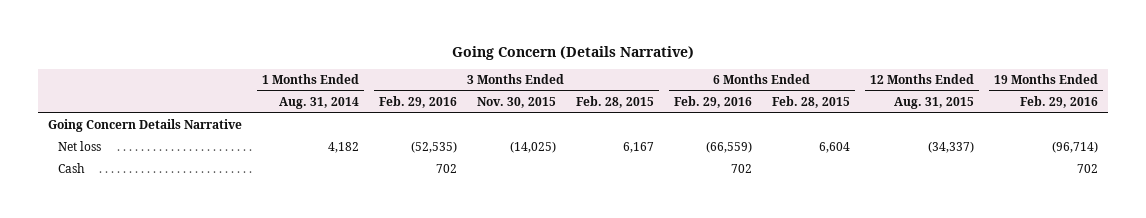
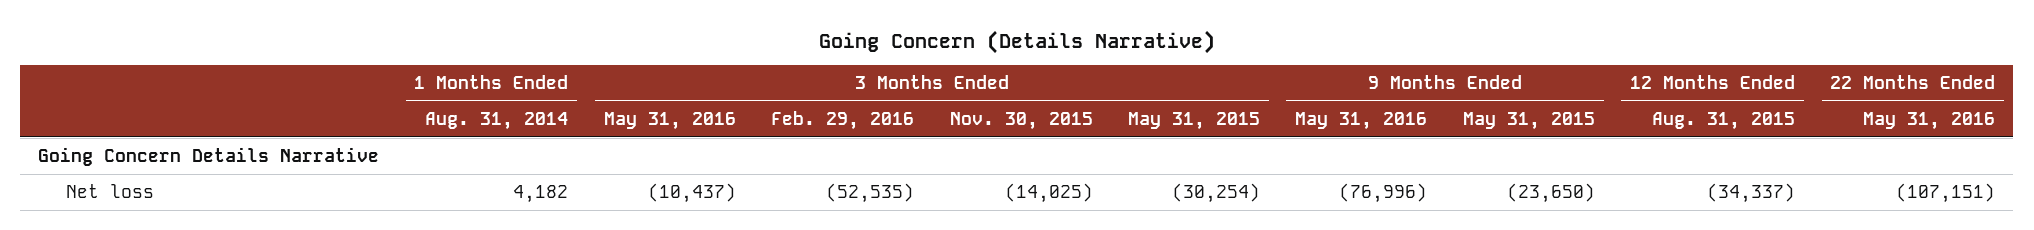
- | 1 Months Ended Aug. 31, 2014 | 3 Months Ended Feb. 29, 2016 | 3 Months Ended Nov. 30, 2015 | 3 Months Ended Feb. 28, 2015 | 6 Months Ended Feb. 29, 2016 | 6 Months Ended Feb. 28, 2015 | 12 Months Ended Aug. 31, 2015 | 19 Months Ended Feb. 29, 2016
+ | 1 Months Ended Aug. 31, 2014 | 3 Months Ended May 31, 2016 | 3 Months Ended Feb. 29, 2016 | 3 Months Ended Nov. 30, 2015 | 3 Months Ended May 31, 2015 | 9 Months Ended May 31, 2016 | 9 Months Ended May 31, 2015 | 12 Months Ended Aug. 31, 2015 | 22 Months Ended May 31, 2016
- Cash | | 702 | | | 702 | | | 702

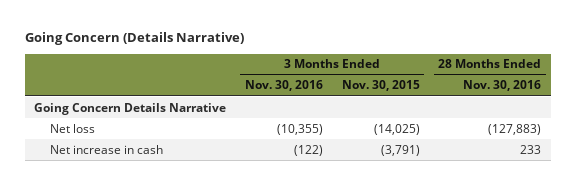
- | 1 Months Ended Aug. 31, 2014 | 3 Months Ended May 31, 2016 | 3 Months Ended Feb. 29, 2016 | 3 Months Ended Nov. 30, 2015 | 3 Months Ended May 31, 2015 | 9 Months Ended May 31, 2016 | 9 Months Ended May 31, 2015 | 12 Months Ended Aug. 31, 2015 | 22 Months Ended May 31, 2016
+ | 3 Months Ended Nov. 30, 2016 | 3 Months Ended Nov. 30, 2015 | 28 Months Ended Nov. 30, 2016
+ Net increase in cash | (122) | (3,791) | 233

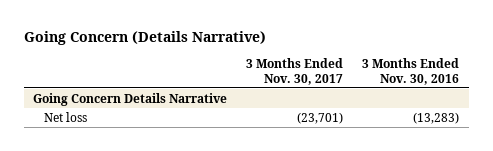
- | 3 Months Ended Nov. 30, 2016 | 3 Months Ended Nov. 30, 2015 | 28 Months Ended Nov. 30, 2016
+ | 3 Months Ended Nov. 30, 2017 | 3 Months Ended Nov. 30, 2016
- Net loss | (10,355) | (14,025) | (127,883)
- Net increase in cash | (122) | (3,791) | 233
+ Net loss | (23,701) | (13,283)

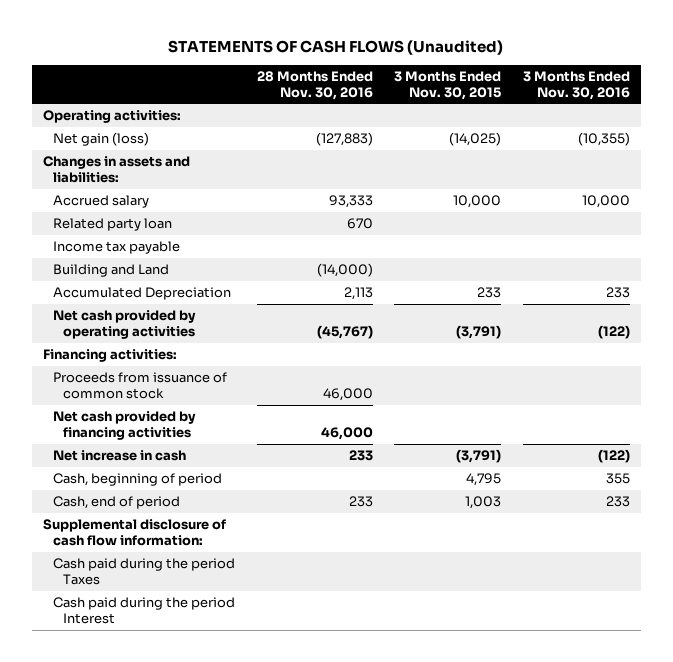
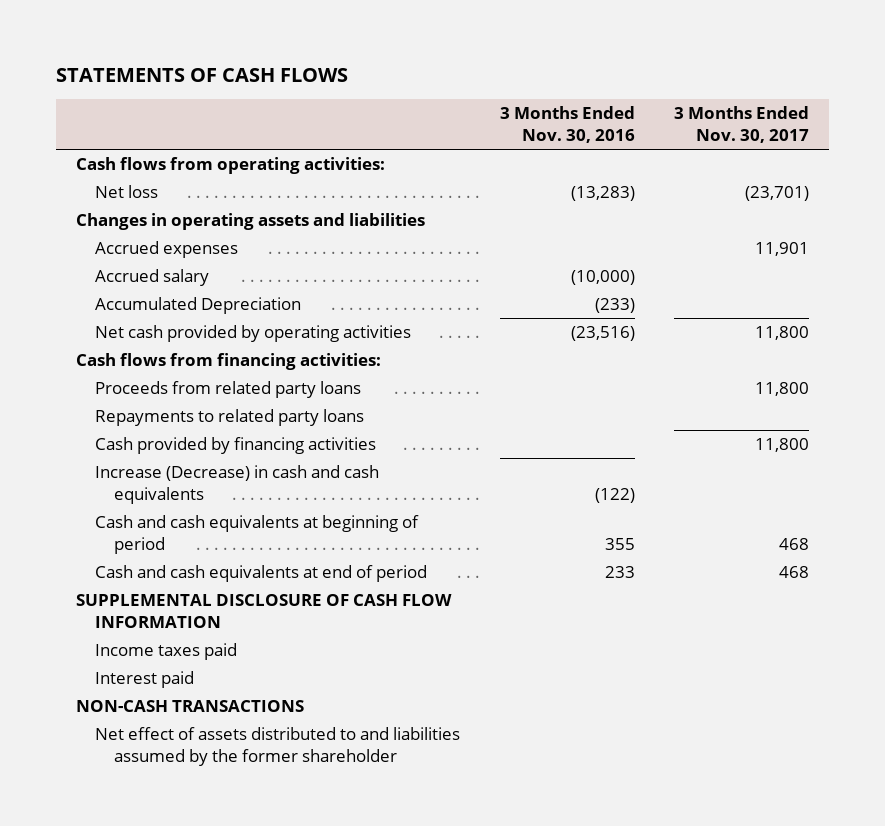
- STATEMENTS OF CASH FLOWS (Unaudited)
+ STATEMENTS OF CASH FLOWS
- | 28 Months Ended Nov. 30, 2016 | 3 Months Ended Nov. 30, 2015 | 3 Months Ended Nov. 30, 2016
+ | 3 Months Ended Nov. 30, 2016 | 3 Months Ended Nov. 30, 2017
- Operating activities:
- Net gain (loss) | (127,883) | (14,025) | (10,355)
- Changes in assets and liabilities:
- Accrued salary | 93,333 | 10,000 | 10,000
- Related party loan | 670 | |
- Income tax payable
- Building and Land | (14,000) | |
- Accumulated Depreciation | 2,113 | 233 | 233
- Net cash provided by operating activities | (45,767) | (3,791) | (122)
- Financing activities:
- Proceeds from issuance of common stock | 46,000 | |
- Net cash provided by financing activities | 46,000 | |
- Net increase in cash | 233 | (3,791) | (122)
- Cash, beginning of period | | 4,795 | 355
- Cash, end of period | 233 | 1,003 | 233
- Supplemental disclosure of cash flow information:
- Cash paid during the period Taxes
- Cash paid during the period Interest
+ Cash flows from operating activities:
+ Net loss | (13,283) | (23,701)
+ Changes in operating assets and liabilities
+ Accrued expenses | | 11,901
+ Accrued salary | (10,000) |
+ Accumulated Depreciation | (233) |
+ Net cash provided by operating activities | (23,516) | 11,800
+ Cash flows from financing activities:
+ Proceeds from related party loans | | 11,800
+ Repayments to related party loans
+ Cash provided by financing activities | | 11,800
+ Increase (Decrease) in cash and cash equivalents | (122) |
+ Cash and cash equivalents at beginning of period | 355 | 468
+ Cash and cash equivalents at end of period | 233 | 468
+ SUPPLEMENTAL DISCLOSURE OF CASH FLOW INFORMATION
+ Income taxes paid
+ Interest paid
+ NON-CASH TRANSACTIONS
+ Net effect of assets distributed to and liabilities assumed by the former shareholder

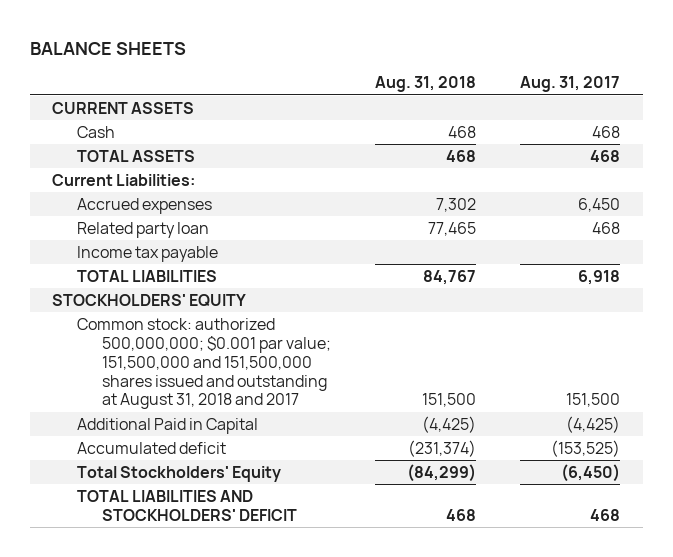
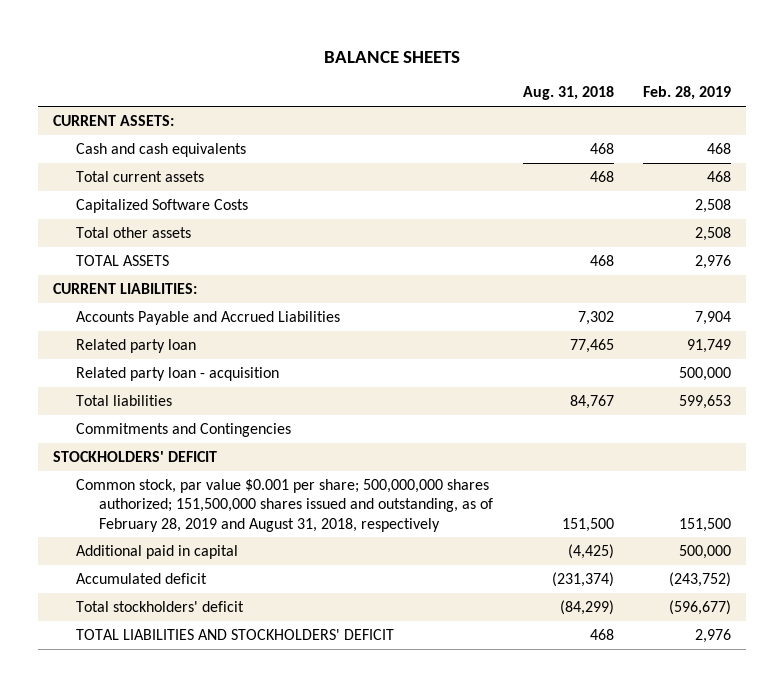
- | Aug. 31, 2018 | Aug. 31, 2017
+ | Aug. 31, 2018 | Feb. 28, 2019
- CURRENT ASSETS
- Cash | 468 | 468
+ CURRENT ASSETS:
+ Cash and cash equivalents | 468 | 468
+ Total current assets | 468 | 468
+ Capitalized Software Costs | | 2,508
+ Total other assets | | 2,508
- Current Liabilities:
- Accrued expenses | 7,302 | 6,450
+ CURRENT LIABILITIES:
+ Accounts Payable and Accrued Liabilities | 7,302 | 7,904
- Income tax payable
- TOTAL LIABILITIES | 84,767 | 6,918
- STOCKHOLDERS' EQUITY
- Common stock: authorized 500,000,000; $0.001 par value; 151,500,000 and 151,500,000 shares issued and outstanding at August 31, 2018 and 2017 | 151,500 | 151,500
- Additional Paid in Capital | (4,425) | (4,425)
+ Related party loan - acquisition | | 500,000
+ Total liabilities | 84,767 | 599,653
+ Commitments and Contingencies
+ STOCKHOLDERS' DEFICIT
+ Common stock, par value $0.001 per share; 500,000,000 shares authorized; 151,500,000 shares issued and outstanding, as of February 28, 2019 and August 31, 2018, respectively | 151,500 | 151,500
+ Additional paid in capital | (4,425) | 500,000
- Total Stockholders' Equity | (84,299) | (6,450)
+ Total stockholders' deficit | (84,299) | (596,677)

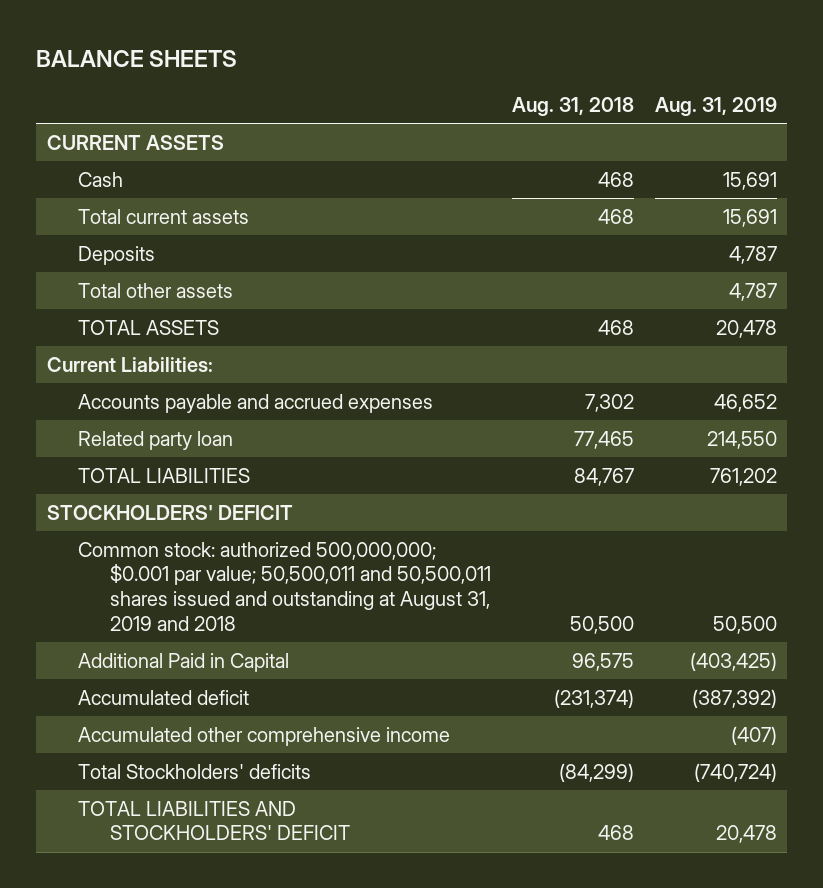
- | Aug. 31, 2018 | Feb. 28, 2019
+ | Aug. 31, 2018 | Aug. 31, 2019
- CURRENT ASSETS:
- Cash and cash equivalents | 468 | 468
+ CURRENT ASSETS
+ Cash | 468 | 15,691
- Capitalized Software Costs | | 2,508
+ Deposits | | 4,787
- CURRENT LIABILITIES:
- Accounts Payable and Accrued Liabilities | 7,302 | 7,904
+ Current Liabilities:
+ Accounts payable and accrued expenses | 7,302 | 46,652
- Related party loan - acquisition | | 500,000
- Total liabilities | 84,767 | 599,653
- Commitments and Contingencies
+ TOTAL LIABILITIES | 84,767 | 761,202
- Common stock, par value $0.001 per share; 500,000,000 shares authorized; 151,500,000 shares issued and outstanding, as of February 28, 2019 and August 31, 2018, respectively | 151,500 | 151,500
- Additional paid in capital | (4,425) | 500,000
+ Common stock: authorized 500,000,000; $0.001 par value; 50,500,011 and 50,500,011 shares issued and outstanding at August 31, 2019 and 2018 | 50,500 | 50,500
+ Additional Paid in Capital | 96,575 | (403,425)
- Total stockholders' deficit | (84,299) | (596,677)
+ Accumulated other comprehensive income | | (407)
+ Total Stockholders' deficits | (84,299) | (740,724)

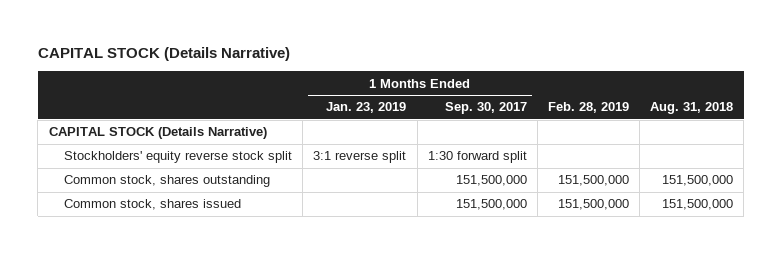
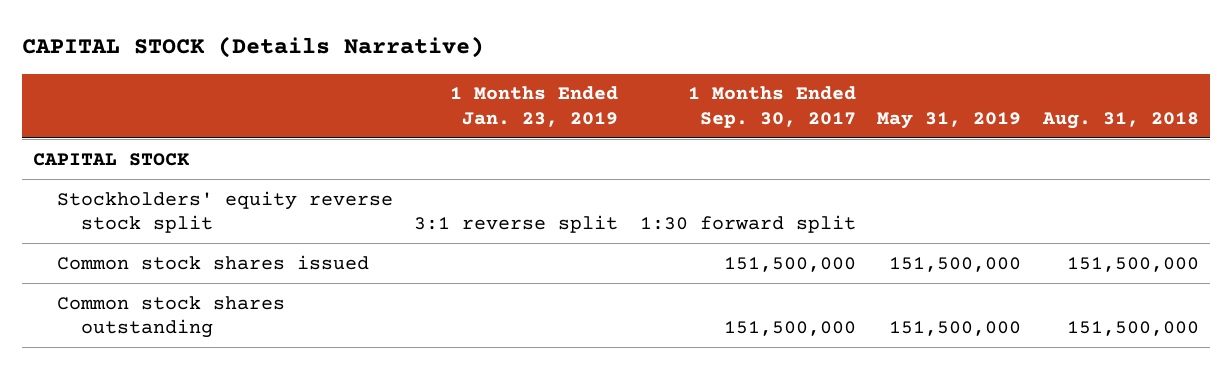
- | 1 Months Ended Jan. 23, 2019 | 1 Months Ended Sep. 30, 2017 | Feb. 28, 2019 | Aug. 31, 2018
+ | 1 Months Ended Jan. 23, 2019 | 1 Months Ended Sep. 30, 2017 | May 31, 2019 | Aug. 31, 2018
- CAPITAL STOCK (Details Narrative)
+ CAPITAL STOCK
- Common stock, shares outstanding | | 151,500,000 | 151,500,000 | 151,500,000
- Common stock, shares issued | | 151,500,000 | 151,500,000 | 151,500,000
+ Common stock shares issued | | 151,500,000 | 151,500,000 | 151,500,000
+ Common stock shares outstanding | | 151,500,000 | 151,500,000 | 151,500,000

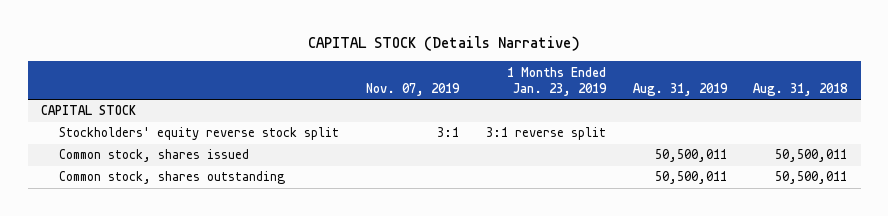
- | 1 Months Ended Jan. 23, 2019 | 1 Months Ended Sep. 30, 2017 | May 31, 2019 | Aug. 31, 2018
+ | Nov. 07, 2019 | 1 Months Ended Jan. 23, 2019 | Aug. 31, 2019 | Aug. 31, 2018
- Common stock shares issued | | 151,500,000 | 151,500,000 | 151,500,000
- Common stock shares outstanding | | 151,500,000 | 151,500,000 | 151,500,000
+ Common stock, shares issued | | | 50,500,011 | 50,500,011
+ Common stock, shares outstanding | | | 50,500,011 | 50,500,011

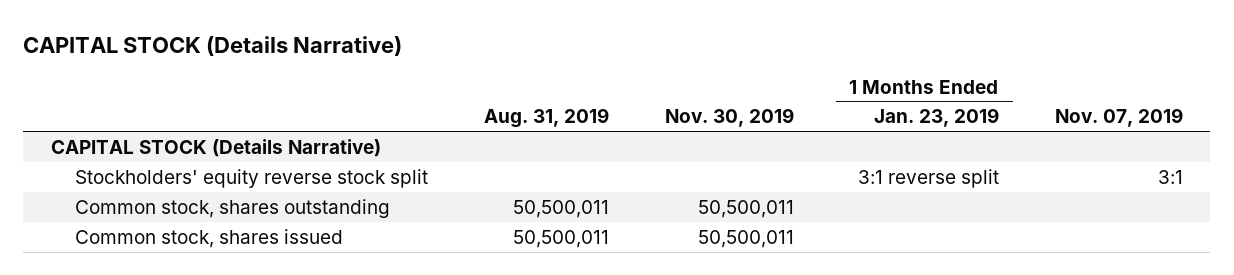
- | Nov. 07, 2019 | 1 Months Ended Jan. 23, 2019 | Aug. 31, 2019 | Aug. 31, 2018
+ | Aug. 31, 2019 | Nov. 30, 2019 | 1 Months Ended Jan. 23, 2019 | Nov. 07, 2019
- CAPITAL STOCK
+ CAPITAL STOCK (Details Narrative)
moved down: Common stock, shares issued | 50,500,011 | 50,500,011 | |

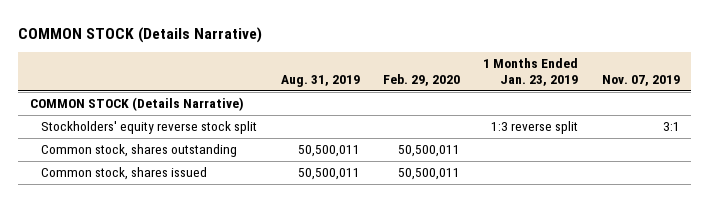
- CAPITAL STOCK (Details Narrative)
+ COMMON STOCK (Details Narrative)
- | Aug. 31, 2019 | Nov. 30, 2019 | 1 Months Ended Jan. 23, 2019 | Nov. 07, 2019
+ | Aug. 31, 2019 | Feb. 29, 2020 | 1 Months Ended Jan. 23, 2019 | Nov. 07, 2019
- CAPITAL STOCK (Details Narrative)
- Stockholders' equity reverse stock split | | | 3:1 reverse split | 3:1
+ COMMON STOCK (Details Narrative)
+ Stockholders' equity reverse stock split | | | 1:3 reverse split | 3:1

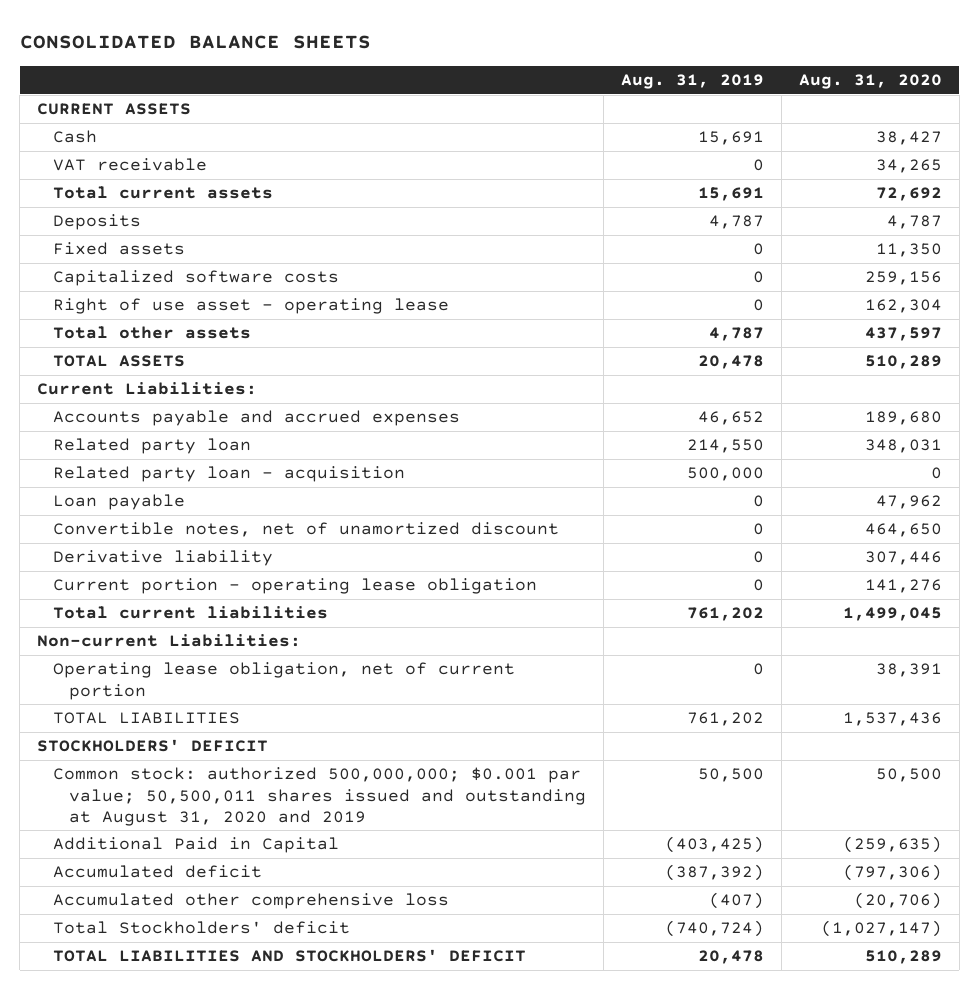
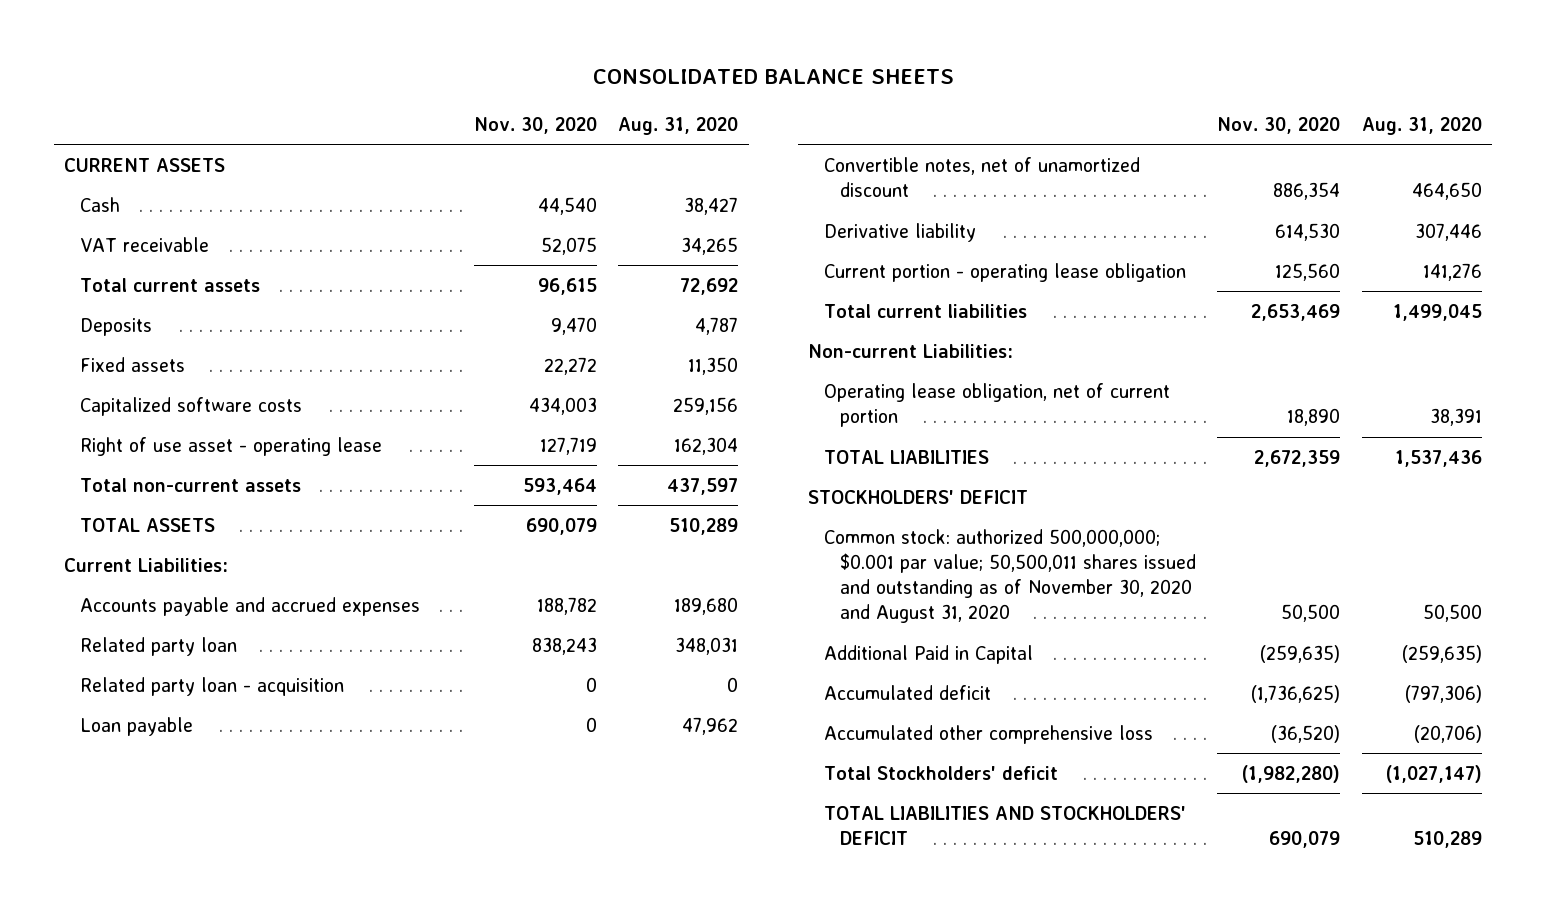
- | Aug. 31, 2019 | Aug. 31, 2020
+ | Nov. 30, 2020 | Aug. 31, 2020
- Total other assets | 4,787 | 437,597
+ Total non-current assets | 593,464 | 437,597
- Common stock: authorized 500,000,000; $0.001 par value; 50,500,011 shares issued and outstanding at August 31, 2020 and 2019 | 50,500 | 50,500
+ Common stock: authorized 500,000,000; $0.001 par value; 50,500,011 shares issued and outstanding as of November 30, 2020 and August 31, 2020 | 50,500 | 50,500

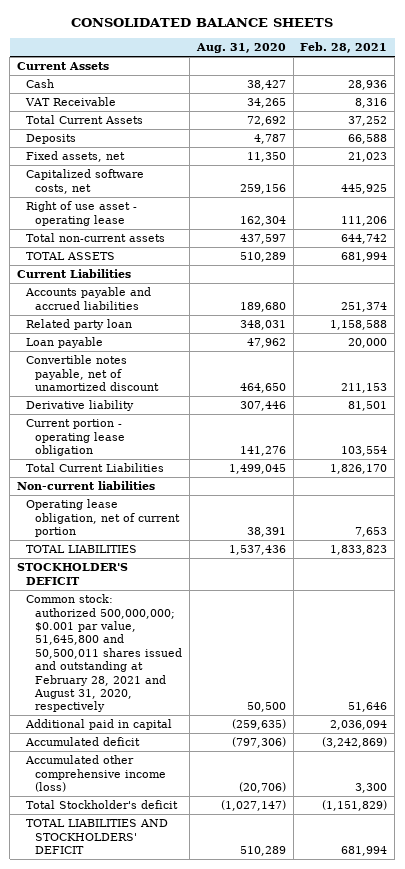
- | Nov. 30, 2020 | Aug. 31, 2020
+ | Aug. 31, 2020 | Feb. 28, 2021
- CURRENT ASSETS
+ Current Assets
- VAT receivable | 52,075 | 34,265
- Total current assets | 96,615 | 72,692
+ VAT Receivable | 34,265 | 8,316
+ Total Current Assets | 72,692 | 37,252
- Fixed assets | 22,272 | 11,350
- Capitalized software costs | 434,003 | 259,156
+ Fixed assets, net | 11,350 | 21,023
+ Capitalized software costs, net | 259,156 | 445,925
- Current Liabilities:
- Accounts payable and accrued expenses | 188,782 | 189,680
+ Current Liabilities
+ Accounts payable and accrued liabilities | 189,680 | 251,374
- Related party loan - acquisition | 0 | 0
- Convertible notes, net of unamortized discount | 886,354 | 464,650
+ Convertible notes payable, net of unamortized discount | 464,650 | 211,153
- Total current liabilities | 2,653,469 | 1,499,045
- Non-current Liabilities:
+ Total Current Liabilities | 1,499,045 | 1,826,170
+ Non-current liabilities
- STOCKHOLDERS' DEFICIT
- Common stock: authorized 500,000,000; $0.001 par value; 50,500,011 shares issued and outstanding as of November 30, 2020 and August 31, 2020 | 50,500 | 50,500
- Additional Paid in Capital | (259,635) | (259,635)
+ STOCKHOLDER'S DEFICIT
+ Common stock: authorized 500,000,000; $0.001 par value, 51,645,800 and 50,500,011 shares issued and outstanding at February 28, 2021 and August 31, 2020, respectively | 50,500 | 51,646
+ Additional paid in capital | (259,635) | 2,036,094
- Accumulated other comprehensive loss | (36,520) | (20,706)
- Total Stockholders' deficit | (1,982,280) | (1,027,147)
+ Accumulated other comprehensive income (loss) | (20,706) | 3,300
+ Total Stockholder's deficit | (1,027,147) | (1,151,829)

